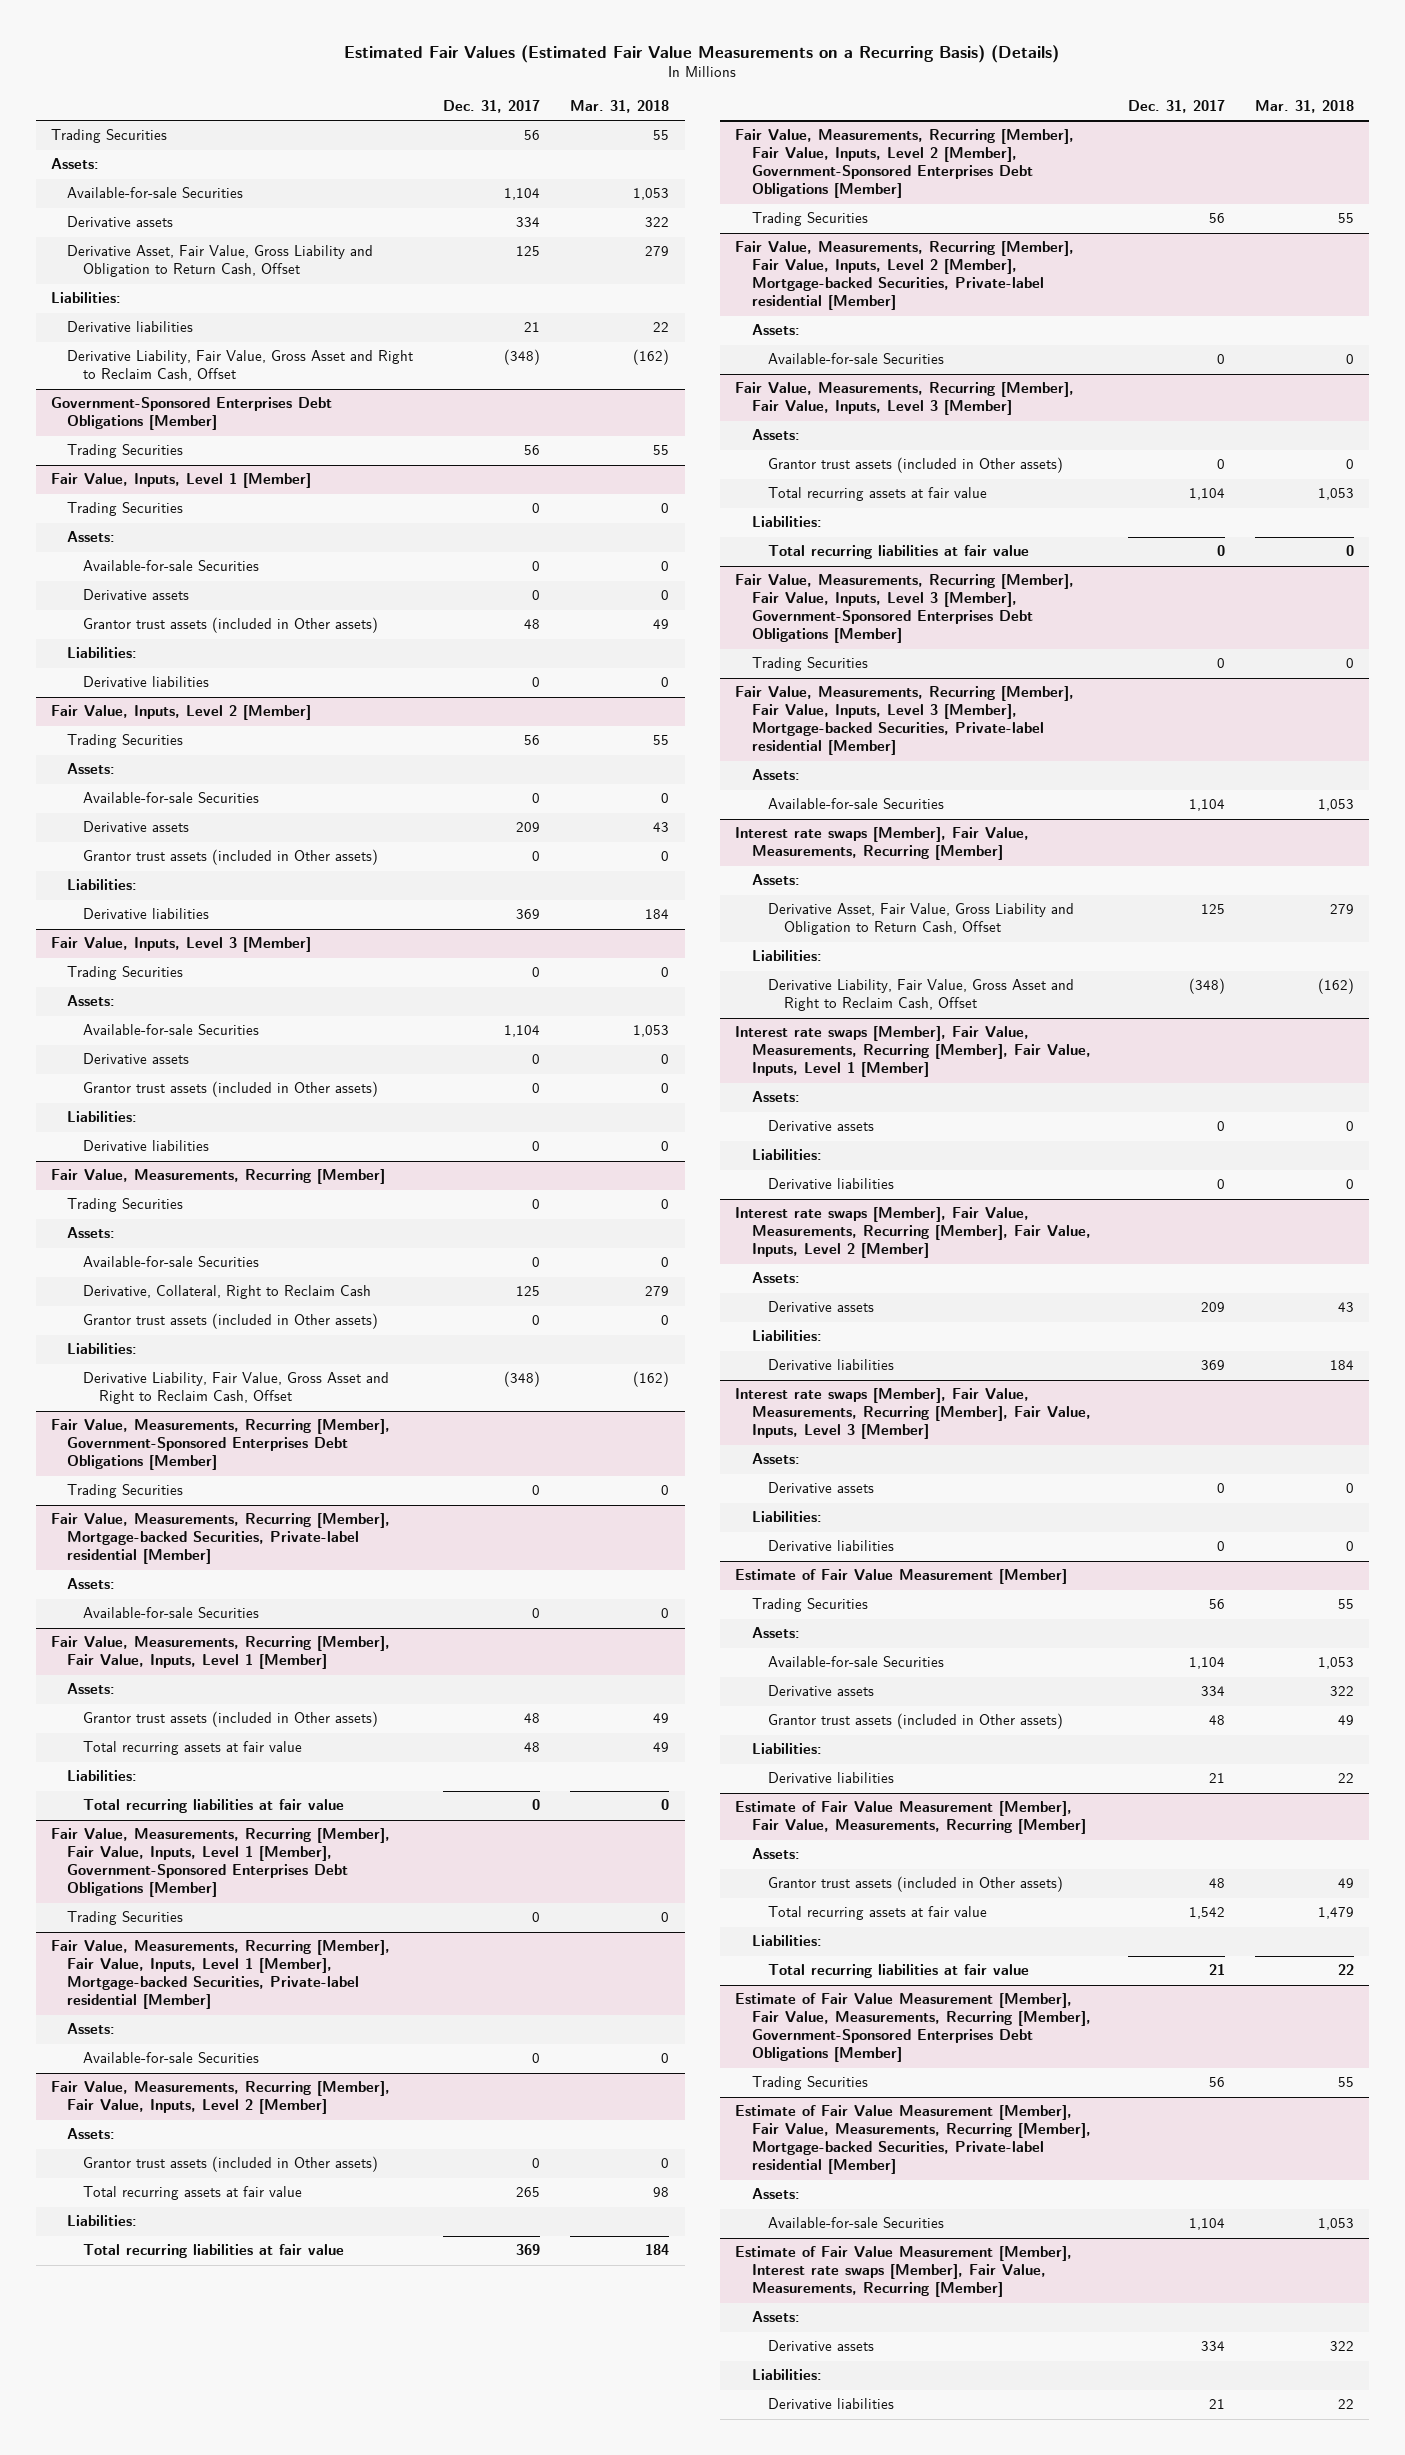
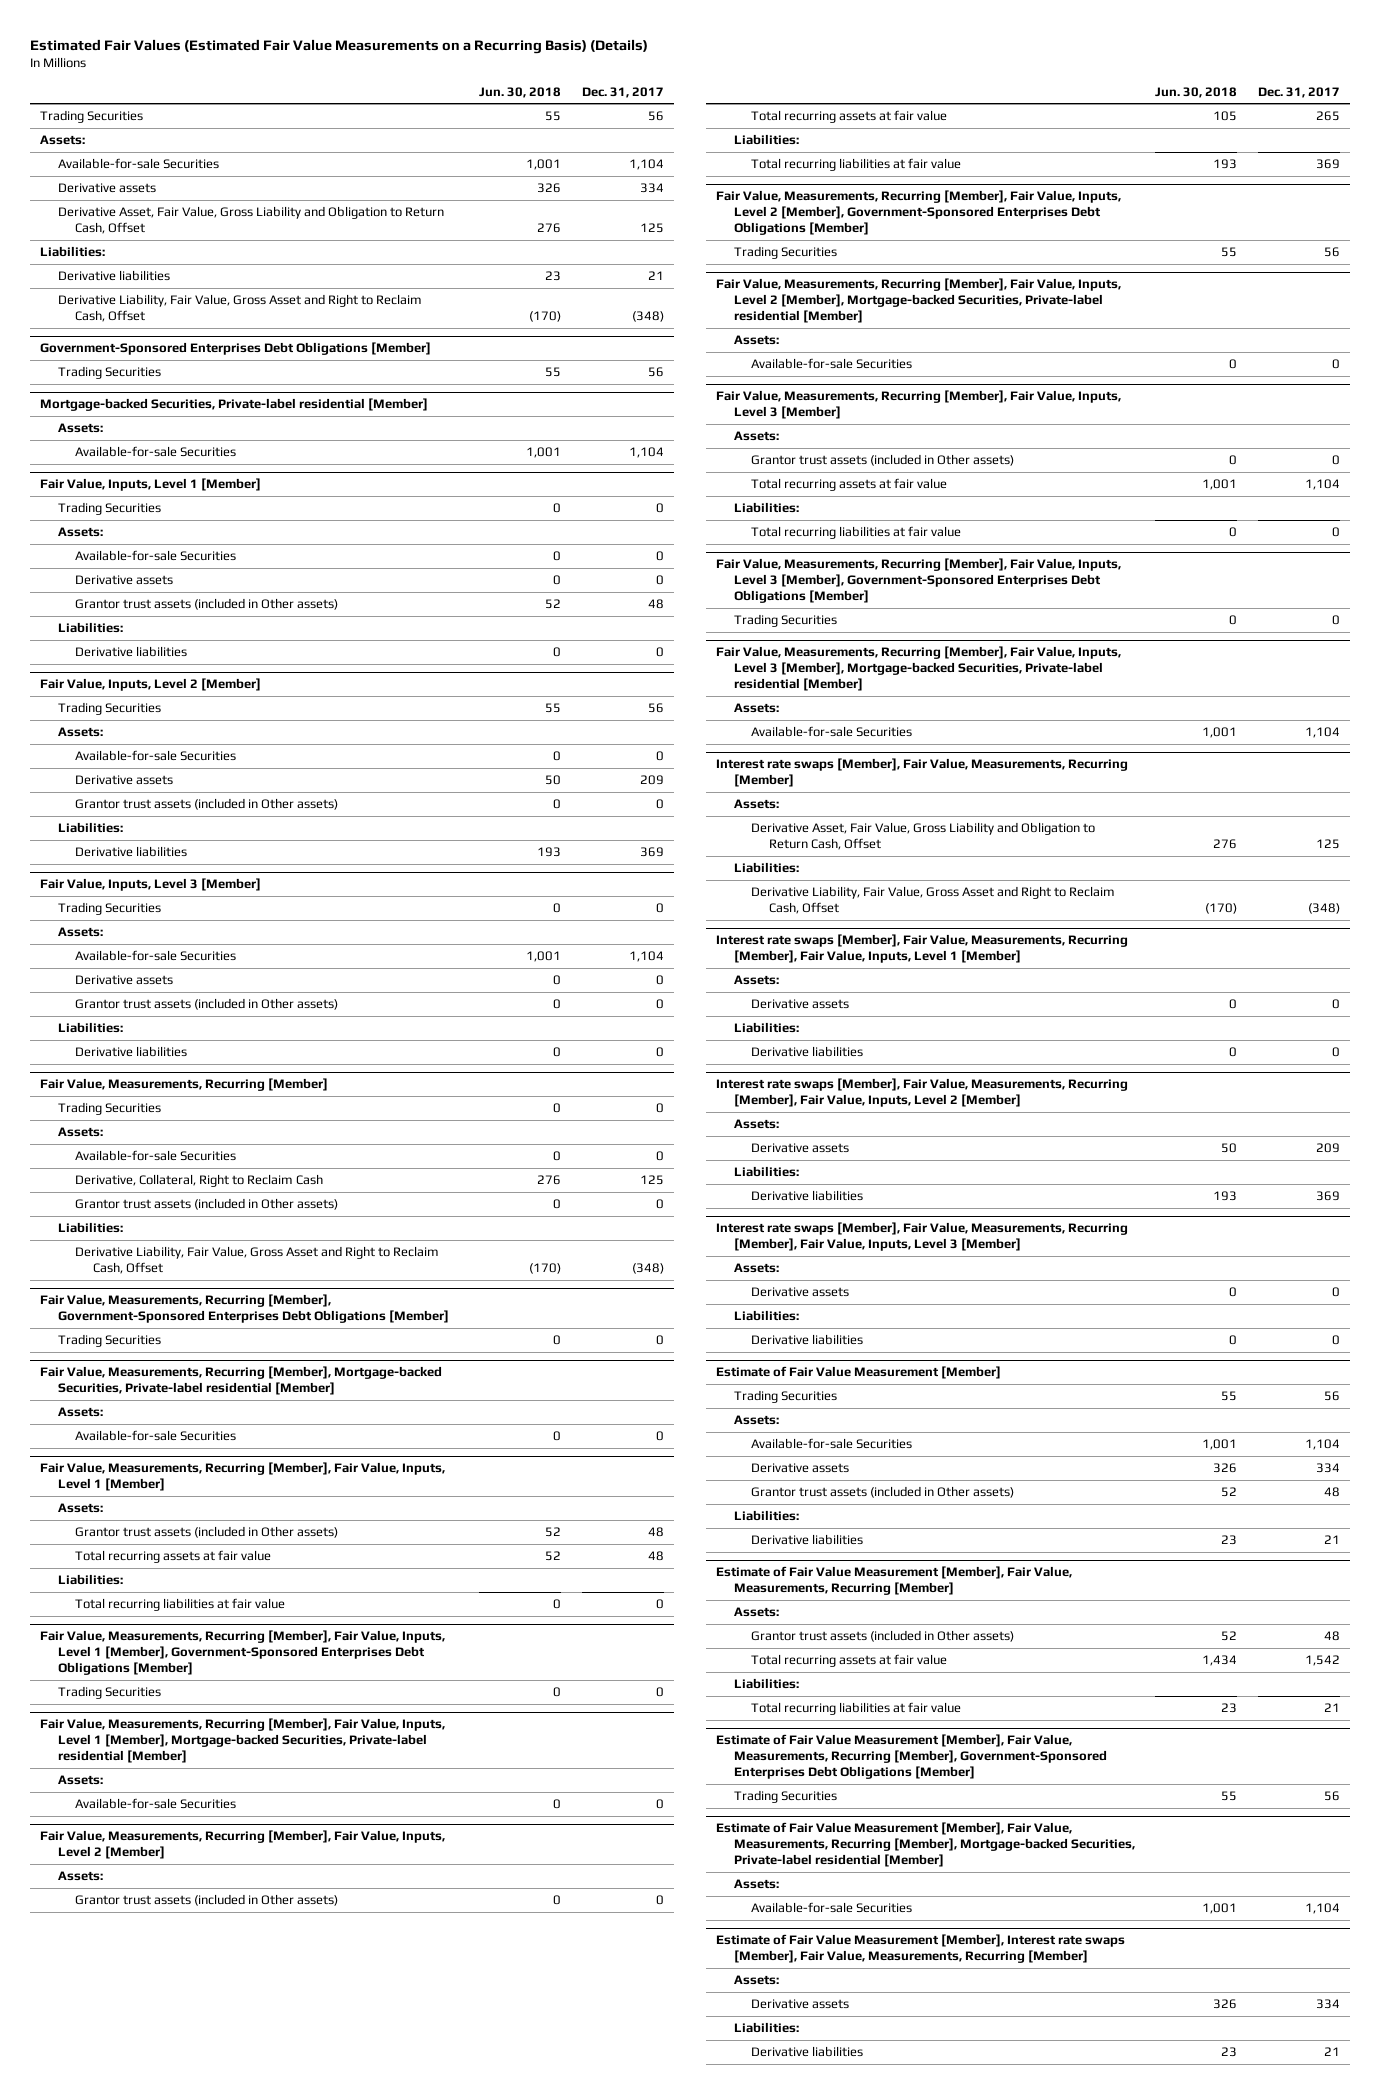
- | Dec. 31, 2017 | Mar. 31, 2018
+ | Jun. 30, 2018 | Dec. 31, 2017
+ Mortgage-backed Securities, Private-label residential [Member]
+ Assets:
+ Available-for-sale Securities | 1,001 | 1,104

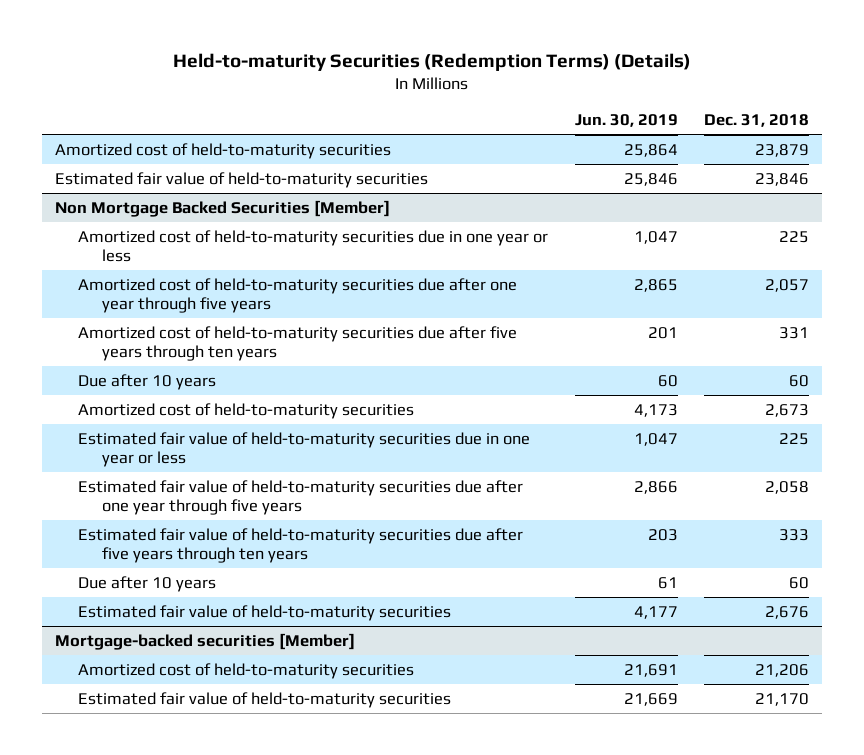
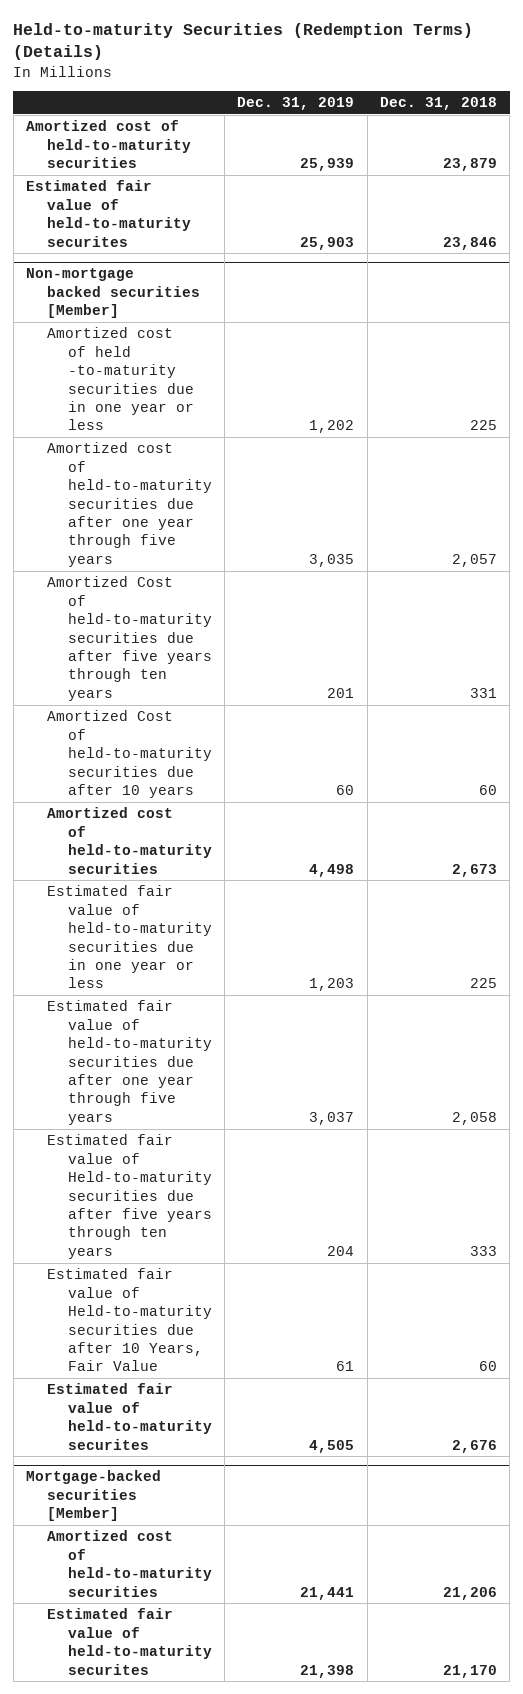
- | Jun. 30, 2019 | Dec. 31, 2018
+ | Dec. 31, 2019 | Dec. 31, 2018
- Estimated fair value of held-to-maturity securities | 25,846 | 23,846
- Non Mortgage Backed Securities [Member]
- Amortized cost of held-to-maturity securities due in one year or less | 1,047 | 225
+ Estimated fair value of held-to-maturity securites | 25,903 | 23,846
+ Non-mortgage backed securities [Member]
+ Amortized cost of held -to-maturity securities due in one year or less | 1,202 | 225
- Amortized cost of held-to-maturity securities due after five years through ten years | 201 | 331
- Due after 10 years | 60 | 60
+ Amortized Cost of held-to-maturity securities due after five years through ten years | 201 | 331
+ Amortized Cost of held-to-maturity securities due after 10 years | 60 | 60
- Estimated fair value of held-to-maturity securities due after five years through ten years | 203 | 333
- Due after 10 years | 61 | 60
- Estimated fair value of held-to-maturity securities | 4,177 | 2,676
+ Estimated fair value of Held-to-maturity securities due after five years through ten years | 204 | 333
+ Estimated fair value of Held-to-maturity securities due after 10 Years, Fair Value | 61 | 60
+ Estimated fair value of held-to-maturity securites | 4,505 | 2,676
@ Mortgage-backed securities [Member]
- Estimated fair value of held-to-maturity securities | 21,669 | 21,170
+ Estimated fair value of held-to-maturity securites | 21,398 | 21,170

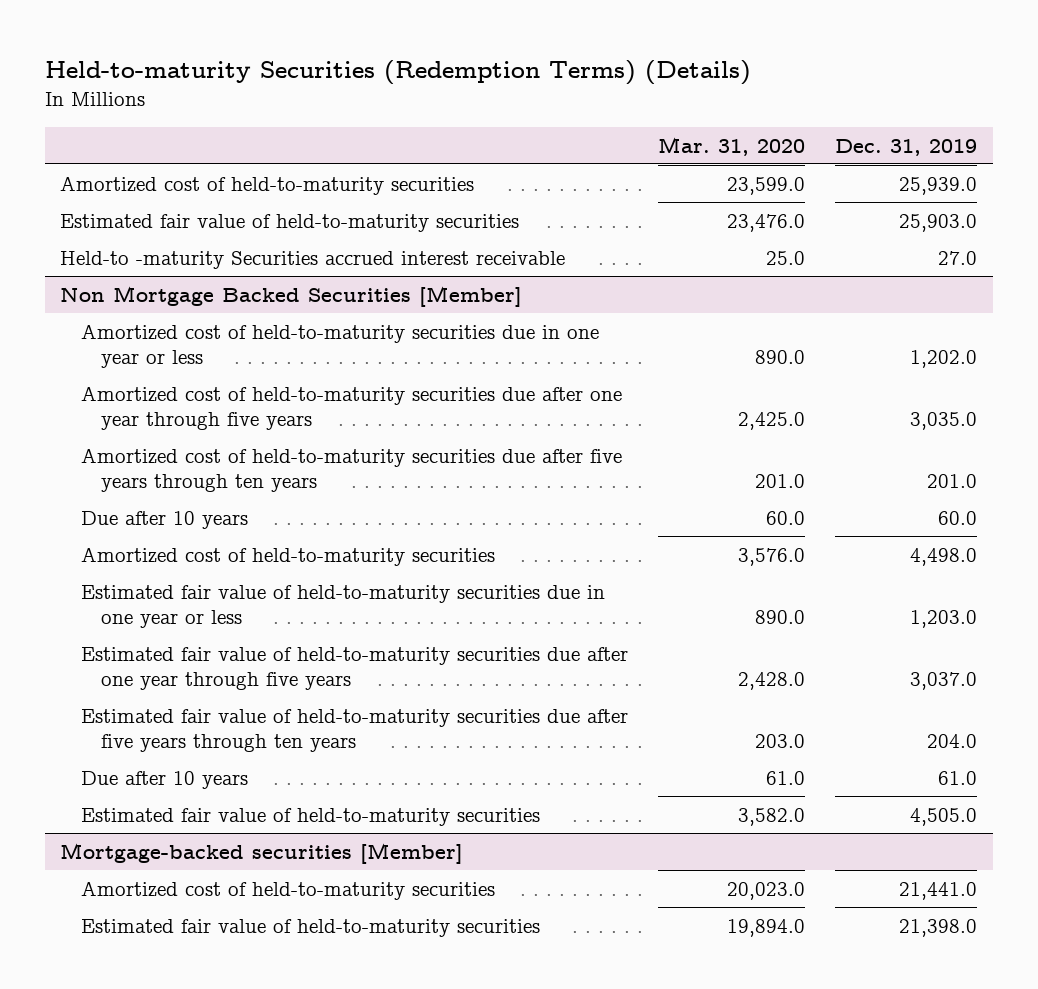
- | Dec. 31, 2019 | Dec. 31, 2018
+ | Mar. 31, 2020 | Dec. 31, 2019
- Amortized cost of held-to-maturity securities | 25,939 | 23,879
- Estimated fair value of held-to-maturity securites | 25,903 | 23,846
- Non-mortgage backed securities [Member]
- Amortized cost of held -to-maturity securities due in one year or less | 1,202 | 225
- Amortized cost of held-to-maturity securities due after one year through five years | 3,035 | 2,057
- Amortized Cost of held-to-maturity securities due after five years through ten years | 201 | 331
- Amortized Cost of held-to-maturity securities due after 10 years | 60 | 60
- Amortized cost of held-to-maturity securities | 4,498 | 2,673
- Estimated fair value of held-to-maturity securities due in one year or less | 1,203 | 225
- Estimated fair value of held-to-maturity securities due after one year through five years | 3,037 | 2,058
- Estimated fair value of Held-to-maturity securities due after five years through ten years | 204 | 333
- Estimated fair value of Held-to-maturity securities due after 10 Years, Fair Value | 61 | 60
- Estimated fair value of held-to-maturity securites | 4,505 | 2,676
+ Amortized cost of held-to-maturity securities | 23,599.0 | 25,939.0
+ Estimated fair value of held-to-maturity securities | 23,476.0 | 25,903.0
+ Held-to -maturity Securities accrued interest receivable | 25.0 | 27.0
+ Non Mortgage Backed Securities [Member]
+ Amortized cost of held-to-maturity securities due in one year or less | 890.0 | 1,202.0
+ Amortized cost of held-to-maturity securities due after one year through five years | 2,425.0 | 3,035.0
+ Amortized cost of held-to-maturity securities due after five years through ten years | 201.0 | 201.0
+ Due after 10 years | 60.0 | 60.0
+ Amortized cost of held-to-maturity securities | 3,576.0 | 4,498.0
+ Estimated fair value of held-to-maturity securities due in one year or less | 890.0 | 1,203.0
+ Estimated fair value of held-to-maturity securities due after one year through five years | 2,428.0 | 3,037.0
+ Estimated fair value of held-to-maturity securities due after five years through ten years | 203.0 | 204.0
+ Due after 10 years | 61.0 | 61.0
+ Estimated fair value of held-to-maturity securities | 3,582.0 | 4,505.0
@ Mortgage-backed securities [Member]
- Amortized cost of held-to-maturity securities | 21,441 | 21,206
- Estimated fair value of held-to-maturity securites | 21,398 | 21,170
+ Amortized cost of held-to-maturity securities | 20,023.0 | 21,441.0
+ Estimated fair value of held-to-maturity securities | 19,894.0 | 21,398.0

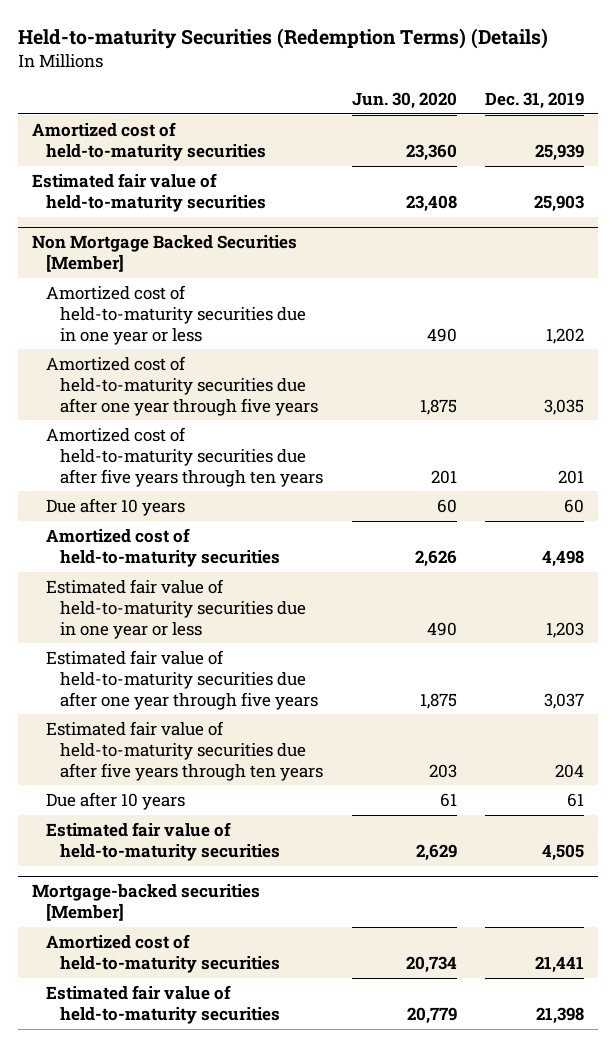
- | Mar. 31, 2020 | Dec. 31, 2019
+ | Jun. 30, 2020 | Dec. 31, 2019
- Amortized cost of held-to-maturity securities | 23,599.0 | 25,939.0
- Estimated fair value of held-to-maturity securities | 23,476.0 | 25,903.0
- Held-to -maturity Securities accrued interest receivable | 25.0 | 27.0
+ Amortized cost of held-to-maturity securities | 23,360 | 25,939
+ Estimated fair value of held-to-maturity securities | 23,408 | 25,903
@ Non Mortgage Backed Securities [Member]
- Amortized cost of held-to-maturity securities due in one year or less | 890.0 | 1,202.0
- Amortized cost of held-to-maturity securities due after one year through five years | 2,425.0 | 3,035.0
- Amortized cost of held-to-maturity securities due after five years through ten years | 201.0 | 201.0
- Due after 10 years | 60.0 | 60.0
- Amortized cost of held-to-maturity securities | 3,576.0 | 4,498.0
- Estimated fair value of held-to-maturity securities due in one year or less | 890.0 | 1,203.0
- Estimated fair value of held-to-maturity securities due after one year through five years | 2,428.0 | 3,037.0
- Estimated fair value of held-to-maturity securities due after five years through ten years | 203.0 | 204.0
- Due after 10 years | 61.0 | 61.0
- Estimated fair value of held-to-maturity securities | 3,582.0 | 4,505.0
+ Amortized cost of held-to-maturity securities due in one year or less | 490 | 1,202
+ Amortized cost of held-to-maturity securities due after one year through five years | 1,875 | 3,035
+ Amortized cost of held-to-maturity securities due after five years through ten years | 201 | 201
+ Due after 10 years | 60 | 60
+ Amortized cost of held-to-maturity securities | 2,626 | 4,498
+ Estimated fair value of held-to-maturity securities due in one year or less | 490 | 1,203
+ Estimated fair value of held-to-maturity securities due after one year through five years | 1,875 | 3,037
+ Estimated fair value of held-to-maturity securities due after five years through ten years | 203 | 204
+ Due after 10 years | 61 | 61
+ Estimated fair value of held-to-maturity securities | 2,629 | 4,505
@ Mortgage-backed securities [Member]
- Amortized cost of held-to-maturity securities | 20,023.0 | 21,441.0
- Estimated fair value of held-to-maturity securities | 19,894.0 | 21,398.0
+ Amortized cost of held-to-maturity securities | 20,734 | 21,441
+ Estimated fair value of held-to-maturity securities | 20,779 | 21,398

